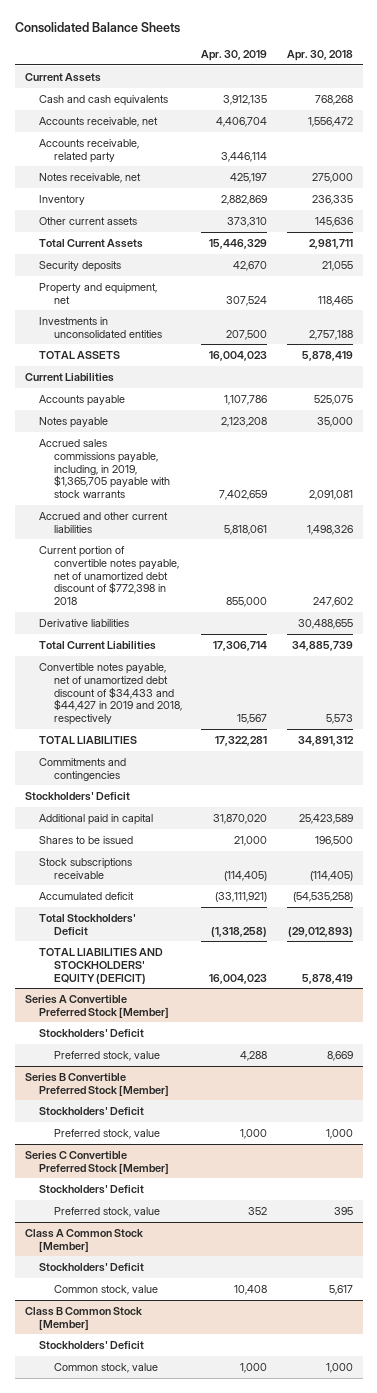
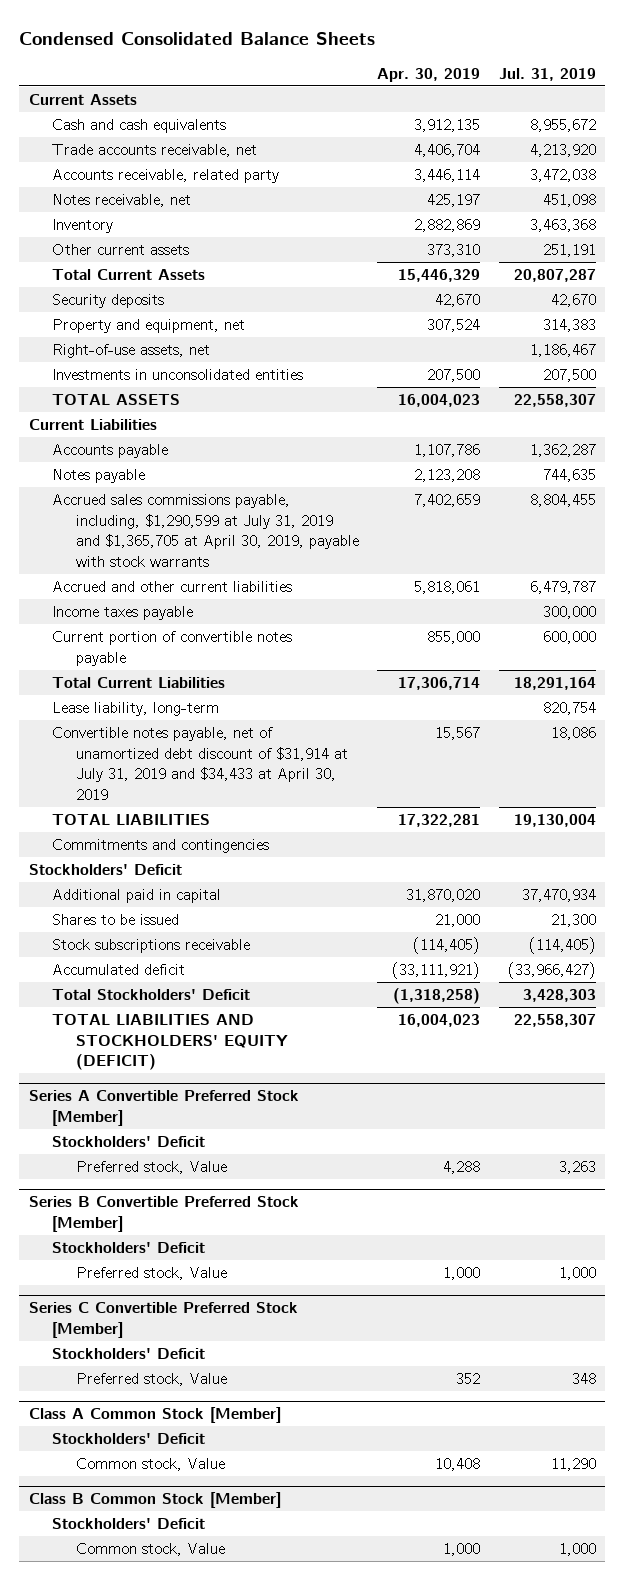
- Consolidated Balance Sheets
+ Condensed Consolidated Balance Sheets
- | Apr. 30, 2019 | Apr. 30, 2018
+ | Apr. 30, 2019 | Jul. 31, 2019
- Accounts receivable, net | 4,406,704 | 1,556,472
+ Trade accounts receivable, net | 4,406,704 | 4,213,920
+ Right-of-use assets, net | | 1,186,467
- Accrued sales commissions payable, including, in 2019, $1,365,705 payable with stock warrants | 7,402,659 | 2,091,081
+ Accrued sales commissions payable, including, $1,290,599 at July 31, 2019 and $1,365,705 at April 30, 2019, payable with stock warrants | 7,402,659 | 8,804,455
- Current portion of convertible notes payable, net of unamortized debt discount of $772,398 in 2018 | 855,000 | 247,602
- Derivative liabilities | | 30,488,655
+ Income taxes payable | | 300,000
+ Current portion of convertible notes payable | 855,000 | 600,000
- Convertible notes payable, net of unamortized debt discount of $34,433 and $44,427 in 2019 and 2018, respectively | 15,567 | 5,573
+ Lease liability, long-term | | 820,754
+ Convertible notes payable, net of unamortized debt discount of $31,914 at July 31, 2019 and $34,433 at April 30, 2019 | 15,567 | 18,086
@ Series A Convertible Preferred Stock [Member]
- Preferred stock, value | 4,288 | 8,669
+ Preferred stock, Value | 4,288 | 3,263
@ Series B Convertible Preferred Stock [Member]
- Preferred stock, value | 1,000 | 1,000
+ Preferred stock, Value | 1,000 | 1,000
@ Series C Convertible Preferred Stock [Member]
- Preferred stock, value | 352 | 395
+ Preferred stock, Value | 352 | 348
@ Class A Common Stock [Member]
- Common stock, value | 10,408 | 5,617
+ Common stock, Value | 10,408 | 11,290
@ Class B Common Stock [Member]
- Common stock, value | 1,000 | 1,000
+ Common stock, Value | 1,000 | 1,000

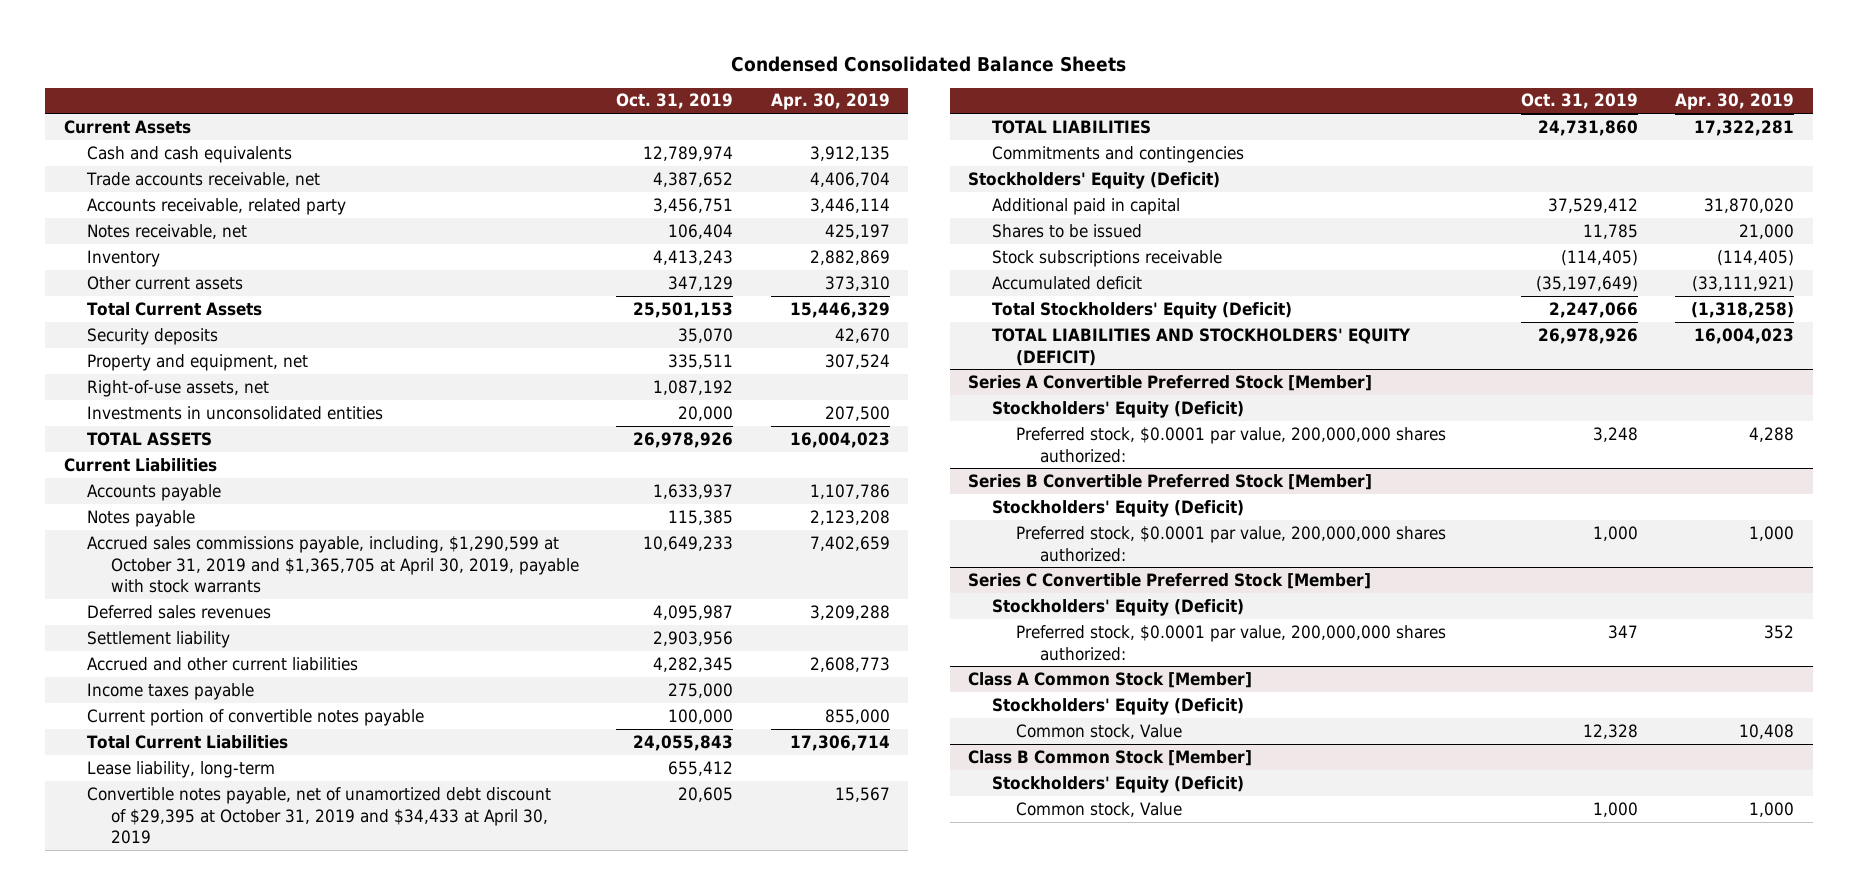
- | Apr. 30, 2019 | Jul. 31, 2019
+ | Oct. 31, 2019 | Apr. 30, 2019
- Accrued sales commissions payable, including, $1,290,599 at July 31, 2019 and $1,365,705 at April 30, 2019, payable with stock warrants | 7,402,659 | 8,804,455
- Accrued and other current liabilities | 5,818,061 | 6,479,787
+ Accrued sales commissions payable, including, $1,290,599 at October 31, 2019 and $1,365,705 at April 30, 2019, payable with stock warrants | 10,649,233 | 7,402,659
+ Deferred sales revenues | 4,095,987 | 3,209,288
+ Settlement liability | 2,903,956 |
+ Accrued and other current liabilities | 4,282,345 | 2,608,773
- Convertible notes payable, net of unamortized debt discount of $31,914 at July 31, 2019 and $34,433 at April 30, 2019 | 15,567 | 18,086
+ Convertible notes payable, net of unamortized debt discount of $29,395 at October 31, 2019 and $34,433 at April 30, 2019 | 20,605 | 15,567
- Stockholders' Deficit
+ Stockholders' Equity (Deficit)
- Total Stockholders' Deficit | (1,318,258) | 3,428,303
+ Total Stockholders' Equity (Deficit) | 2,247,066 | (1,318,258)
@ Series A Convertible Preferred Stock [Member]
- Stockholders' Deficit
- Preferred stock, Value | 4,288 | 3,263
+ Stockholders' Equity (Deficit)
+ Preferred stock, $0.0001 par value, 200,000,000 shares authorized: | 3,248 | 4,288
@ Series B Convertible Preferred Stock [Member]
- Stockholders' Deficit
- Preferred stock, Value | 1,000 | 1,000
+ Stockholders' Equity (Deficit)
+ Preferred stock, $0.0001 par value, 200,000,000 shares authorized: | 1,000 | 1,000
@ Series C Convertible Preferred Stock [Member]
- Stockholders' Deficit
- Preferred stock, Value | 352 | 348
+ Stockholders' Equity (Deficit)
+ Preferred stock, $0.0001 par value, 200,000,000 shares authorized: | 347 | 352
@ Class A Common Stock [Member]
- Stockholders' Deficit
+ Stockholders' Equity (Deficit)
@ Class B Common Stock [Member]
- Stockholders' Deficit
+ Stockholders' Equity (Deficit)

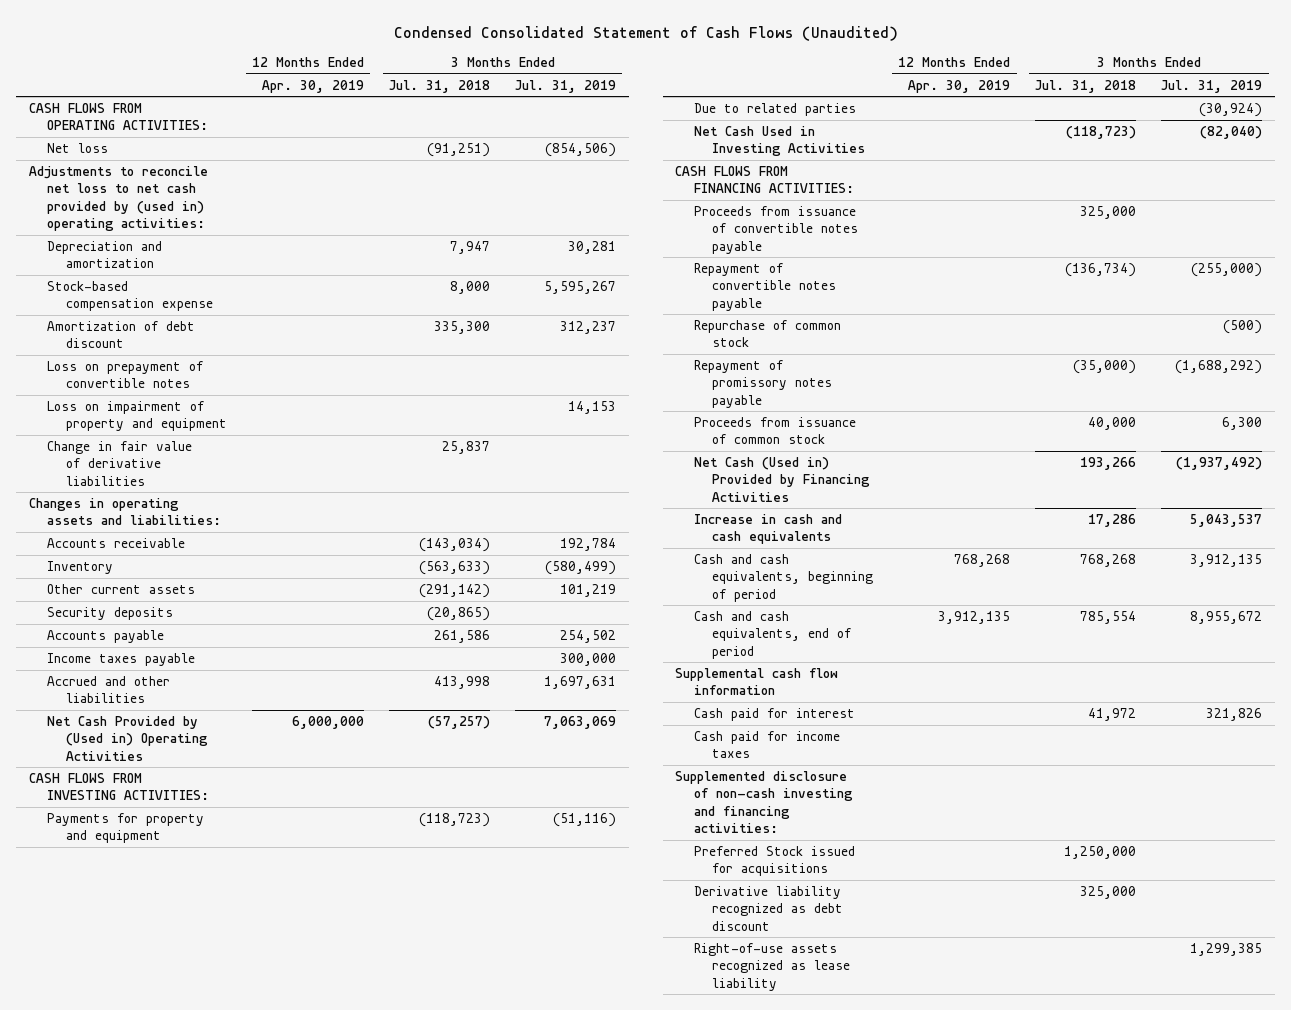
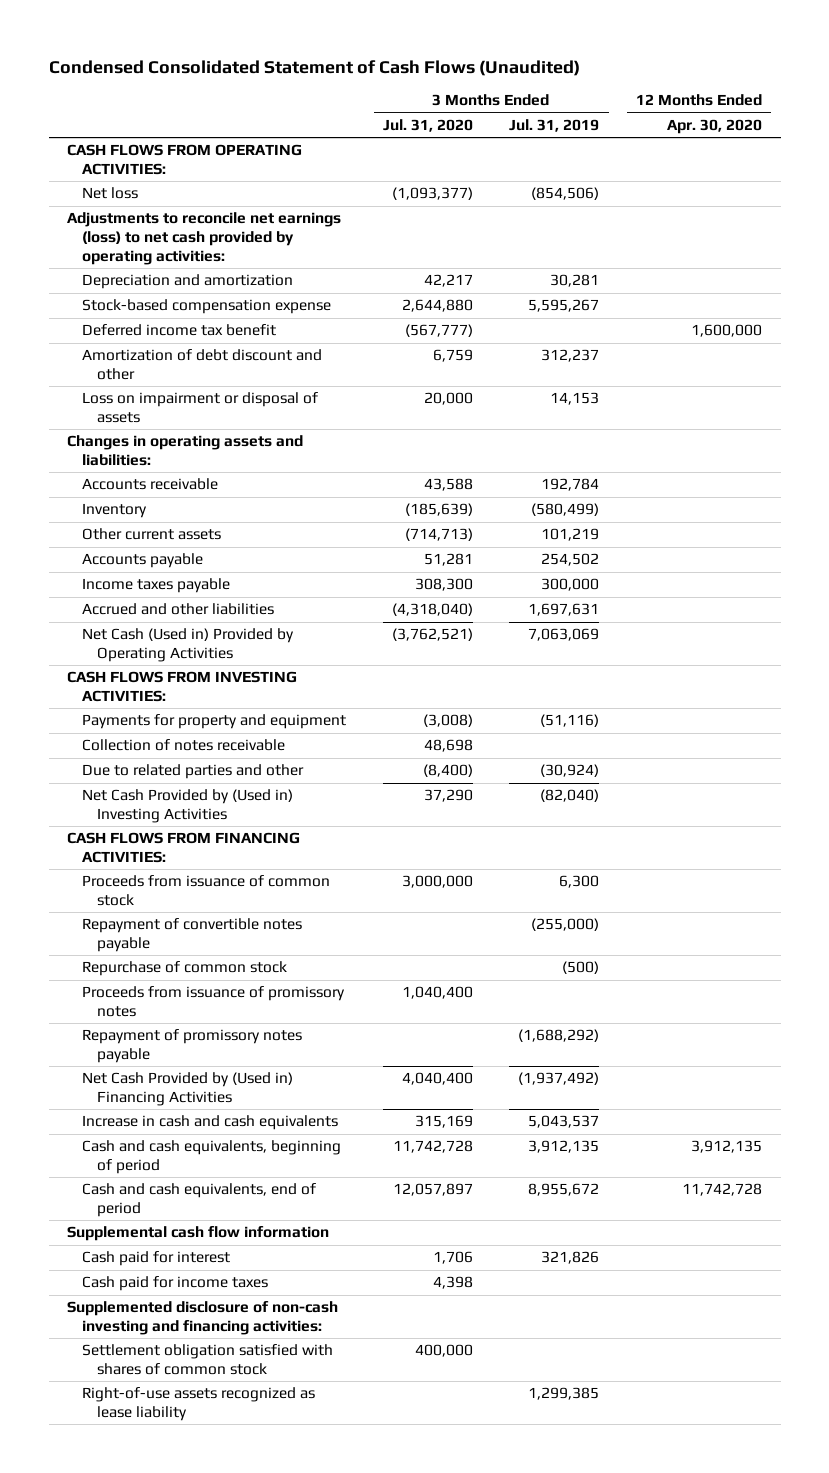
- | 12 Months Ended Apr. 30, 2019 | 3 Months Ended Jul. 31, 2018 | 3 Months Ended Jul. 31, 2019
+ | 3 Months Ended Jul. 31, 2020 | 3 Months Ended Jul. 31, 2019 | 12 Months Ended Apr. 30, 2020
- Adjustments to reconcile net loss to net cash provided by (used in) operating activities:
+ Adjustments to reconcile net earnings (loss) to net cash provided by operating activities:
- Amortization of debt discount | | 335,300 | 312,237
- Loss on prepayment of convertible notes
- Loss on impairment of property and equipment | | | 14,153
- Change in fair value of derivative liabilities | | 25,837 |
+ Deferred income tax benefit | (567,777) | | 1,600,000
+ Amortization of debt discount and other | 6,759 | 312,237 |
+ Loss on impairment or disposal of assets | 20,000 | 14,153 |
- Security deposits | | (20,865) |
- Net Cash Provided by (Used in) Operating Activities | 6,000,000 | (57,257) | 7,063,069
+ Net Cash (Used in) Provided by Operating Activities | (3,762,521) | 7,063,069 |
- Due to related parties | | | (30,924)
- Net Cash Used in Investing Activities | | (118,723) | (82,040)
+ Collection of notes receivable | 48,698 | |
+ Due to related parties and other | (8,400) | (30,924) |
+ Net Cash Provided by (Used in) Investing Activities | 37,290 | (82,040) |
- Proceeds from issuance of convertible notes payable | | 325,000 |
moved up: Proceeds from issuance of common stock | 3,000,000 | 6,300 |
+ Proceeds from issuance of promissory notes | 1,040,400 | |
- Net Cash (Used in) Provided by Financing Activities | | 193,266 | (1,937,492)
+ Net Cash Provided by (Used in) Financing Activities | 4,040,400 | (1,937,492) |
- Preferred Stock issued for acquisitions | | 1,250,000 |
- Derivative liability recognized as debt discount | | 325,000 |
+ Settlement obligation satisfied with shares of common stock | 400,000 | |

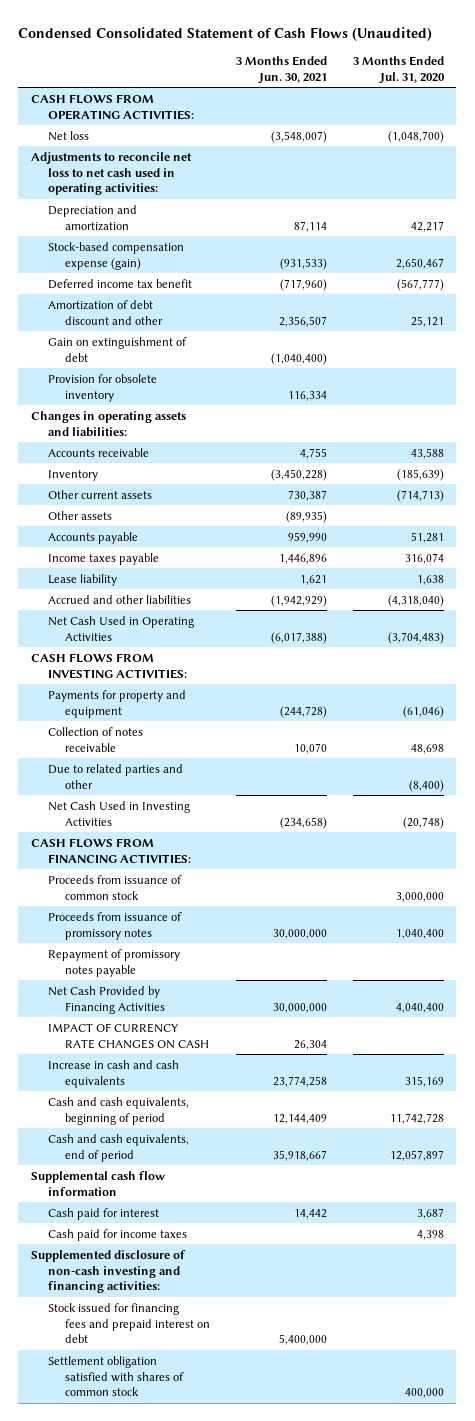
- | 3 Months Ended Jul. 31, 2020 | 3 Months Ended Jul. 31, 2019 | 12 Months Ended Apr. 30, 2020
+ | 3 Months Ended Jun. 30, 2021 | 3 Months Ended Jul. 31, 2020
- Net loss | (1,093,377) | (854,506) |
- Adjustments to reconcile net earnings (loss) to net cash provided by operating activities:
+ Net loss | (3,548,007) | (1,048,700)
+ Adjustments to reconcile net loss to net cash used in operating activities:
- Stock-based compensation expense | 2,644,880 | 5,595,267 |
+ Stock-based compensation expense (gain) | (931,533) | 2,650,467
- Amortization of debt discount and other | 6,759 | 312,237 |
- Loss on impairment or disposal of assets | 20,000 | 14,153 |
+ Amortization of debt discount and other | 2,356,507 | 25,121
+ Gain on extinguishment of debt | (1,040,400) |
+ Provision for obsolete inventory | 116,334 |
+ Other assets | (89,935) |
- Income taxes payable | 308,300 | 300,000 |
+ Income taxes payable | 1,446,896 | 316,074
+ Lease liability | 1,621 | 1,638
- Net Cash (Used in) Provided by Operating Activities | (3,762,521) | 7,063,069 |
+ Net Cash Used in Operating Activities | (6,017,388) | (3,704,483)
- Payments for property and equipment | (3,008) | (51,116) |
+ Payments for property and equipment | (244,728) | (61,046)
- Net Cash Provided by (Used in) Investing Activities | 37,290 | (82,040) |
+ Net Cash Used in Investing Activities | (234,658) | (20,748)
- Repayment of convertible notes payable | | (255,000) |
- Repurchase of common stock | | (500) |
- Net Cash Provided by (Used in) Financing Activities | 4,040,400 | (1,937,492) |
+ Net Cash Provided by Financing Activities | 30,000,000 | 4,040,400
+ IMPACT OF CURRENCY RATE CHANGES ON CASH | 26,304 |
- Cash paid for interest | 1,706 | 321,826 |
+ Cash paid for interest | 14,442 | 3,687
+ Stock issued for financing fees and prepaid interest on debt | 5,400,000 |
- Right-of-use assets recognized as lease liability | | 1,299,385 |

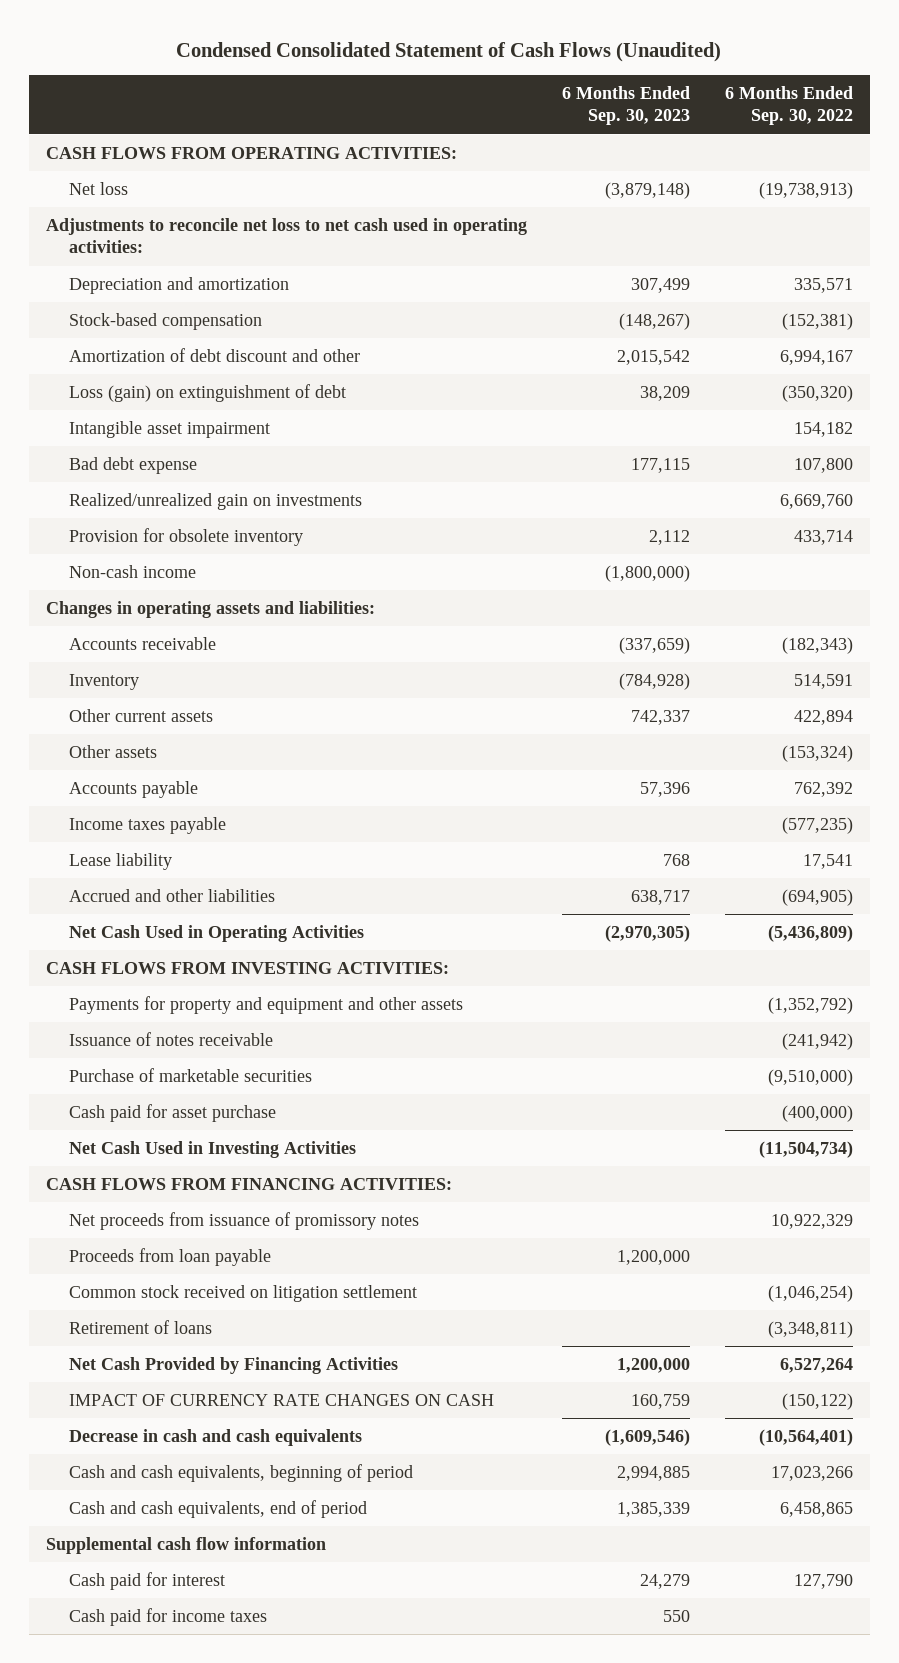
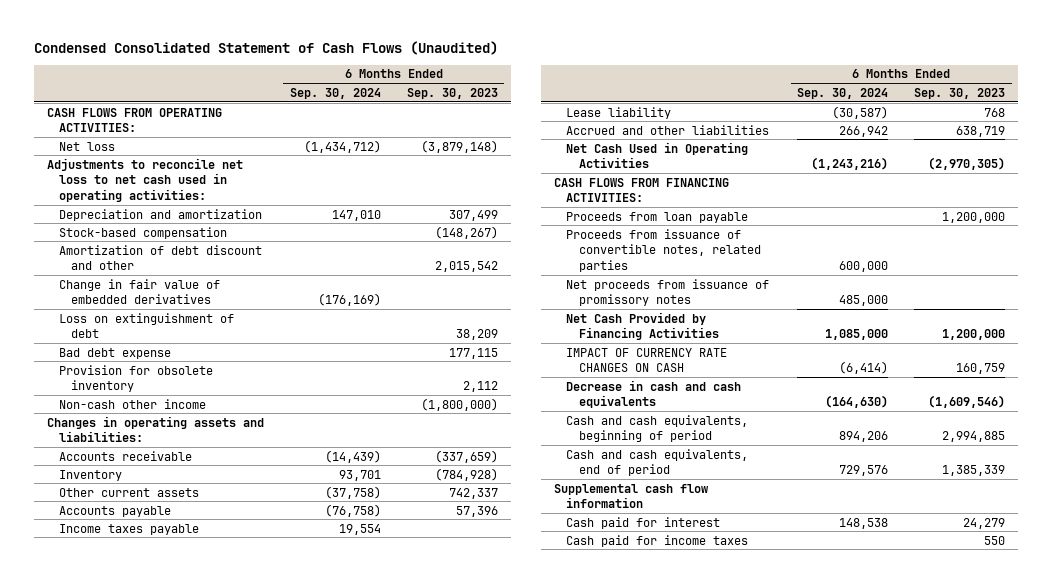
- | 6 Months Ended Sep. 30, 2023 | 6 Months Ended Sep. 30, 2022
+ | 6 Months Ended Sep. 30, 2024 | 6 Months Ended Sep. 30, 2023
- Loss (gain) on extinguishment of debt | 38,209 | (350,320)
- Intangible asset impairment | | 154,182
+ Change in fair value of embedded derivatives | (176,169) |
+ Loss on extinguishment of debt | | 38,209
- Realized/unrealized gain on investments | | 6,669,760
- Non-cash income | (1,800,000) |
+ Non-cash other income | | (1,800,000)
- Other assets | | (153,324)
- Accrued and other liabilities | 638,717 | (694,905)
+ Accrued and other liabilities | 266,942 | 638,719
- CASH FLOWS FROM INVESTING ACTIVITIES:
- Payments for property and equipment and other assets | | (1,352,792)
- Issuance of notes receivable | | (241,942)
- Purchase of marketable securities | | (9,510,000)
- Cash paid for asset purchase | | (400,000)
- Net Cash Used in Investing Activities | | (11,504,734)
- Common stock received on litigation settlement | | (1,046,254)
- Retirement of loans | | (3,348,811)
+ Proceeds from issuance of convertible notes, related parties | 600,000 |
moved down: Net proceeds from issuance of promissory notes | 485,000 |

